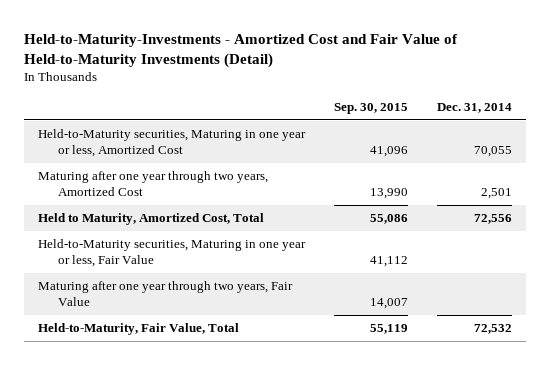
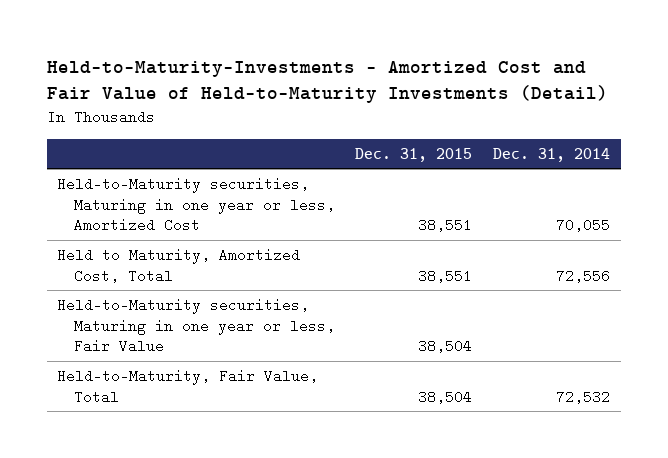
- | Sep. 30, 2015 | Dec. 31, 2014
+ | Dec. 31, 2015 | Dec. 31, 2014
- Maturing after one year through two years, Amortized Cost | 13,990 | 2,501
- Maturing after one year through two years, Fair Value | 14,007 |

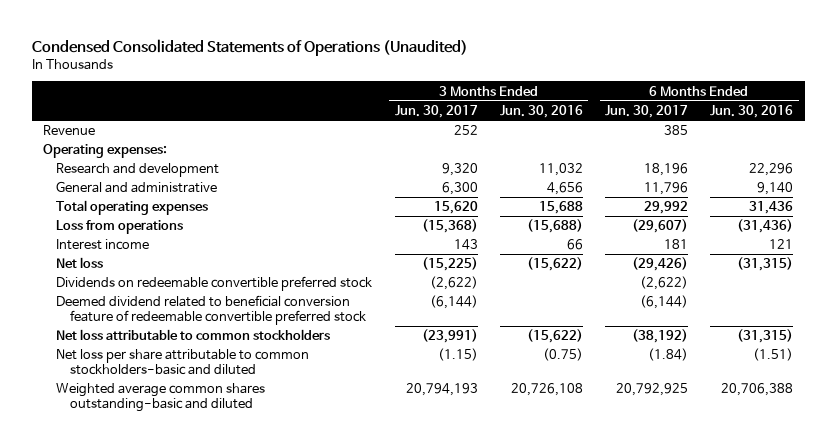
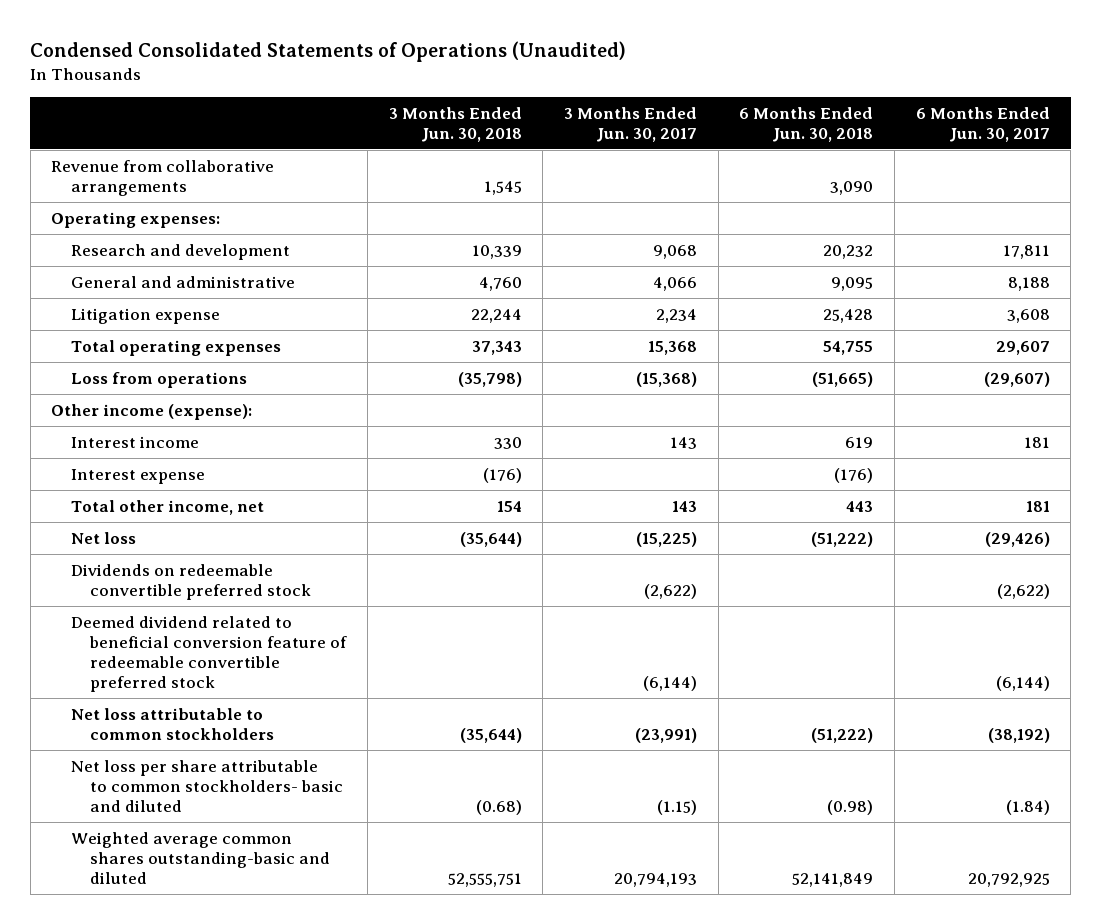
- | 3 Months Ended Jun. 30, 2017 | 3 Months Ended Jun. 30, 2016 | 6 Months Ended Jun. 30, 2017 | 6 Months Ended Jun. 30, 2016
+ | 3 Months Ended Jun. 30, 2018 | 3 Months Ended Jun. 30, 2017 | 6 Months Ended Jun. 30, 2018 | 6 Months Ended Jun. 30, 2017
- Revenue | 252 | | 385 |
+ Revenue from collaborative arrangements | 1,545 | | 3,090 |
- Research and development | 9,320 | 11,032 | 18,196 | 22,296
- General and administrative | 6,300 | 4,656 | 11,796 | 9,140
- Total operating expenses | 15,620 | 15,688 | 29,992 | 31,436
+ Research and development | 10,339 | 9,068 | 20,232 | 17,811
+ General and administrative | 4,760 | 4,066 | 9,095 | 8,188
+ Litigation expense | 22,244 | 2,234 | 25,428 | 3,608
+ Total operating expenses | 37,343 | 15,368 | 54,755 | 29,607
+ Other income (expense):
+ Interest expense | (176) | | (176) |
+ Total other income, net | 154 | 143 | 443 | 181
- Net loss per share attributable to common stockholders-basic and diluted | (1.15) | (0.75) | (1.84) | (1.51)
+ Net loss per share attributable to common stockholders- basic and diluted | (0.68) | (1.15) | (0.98) | (1.84)

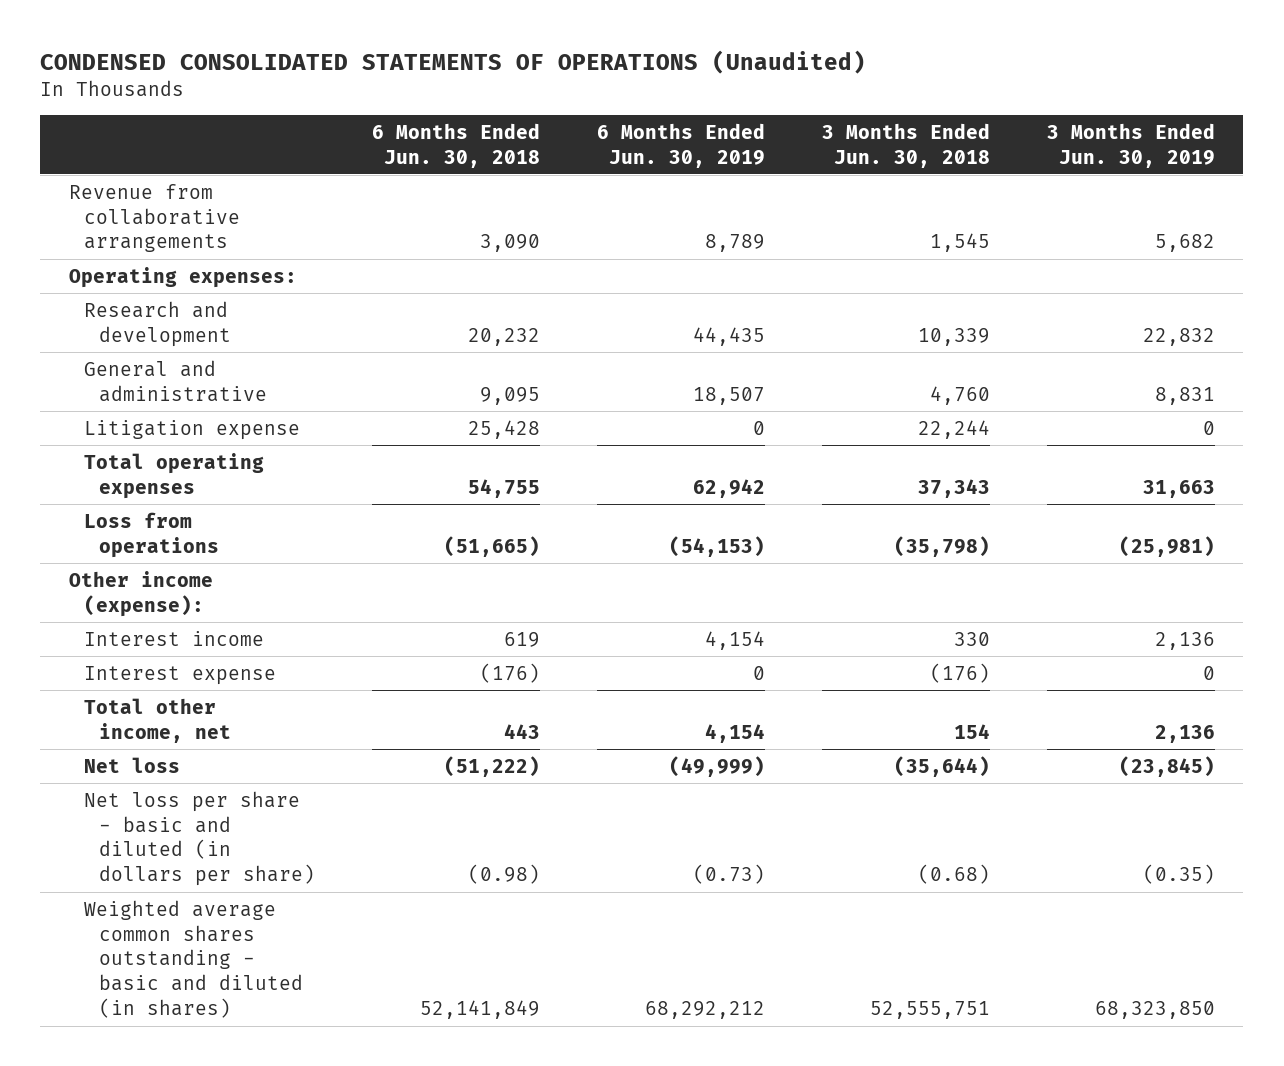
- Condensed Consolidated Statements of Operations (Unaudited)
+ CONDENSED CONSOLIDATED STATEMENTS OF OPERATIONS (Unaudited)
- | 3 Months Ended Jun. 30, 2018 | 3 Months Ended Jun. 30, 2017 | 6 Months Ended Jun. 30, 2018 | 6 Months Ended Jun. 30, 2017
+ | 6 Months Ended Jun. 30, 2018 | 6 Months Ended Jun. 30, 2019 | 3 Months Ended Jun. 30, 2018 | 3 Months Ended Jun. 30, 2019
- Dividends on redeemable convertible preferred stock | | (2,622) | | (2,622)
- Deemed dividend related to beneficial conversion feature of redeemable convertible preferred stock | | (6,144) | | (6,144)
- Net loss attributable to common stockholders | (35,644) | (23,991) | (51,222) | (38,192)
- Net loss per share attributable to common stockholders- basic and diluted | (0.68) | (1.15) | (0.98) | (1.84)
- Weighted average common shares outstanding-basic and diluted | 52,555,751 | 20,794,193 | 52,141,849 | 20,792,925
+ Net loss per share - basic and diluted (in dollars per share) | (0.98) | (0.73) | (0.68) | (0.35)
+ Weighted average common shares outstanding - basic and diluted (in shares) | 52,141,849 | 68,292,212 | 52,555,751 | 68,323,850

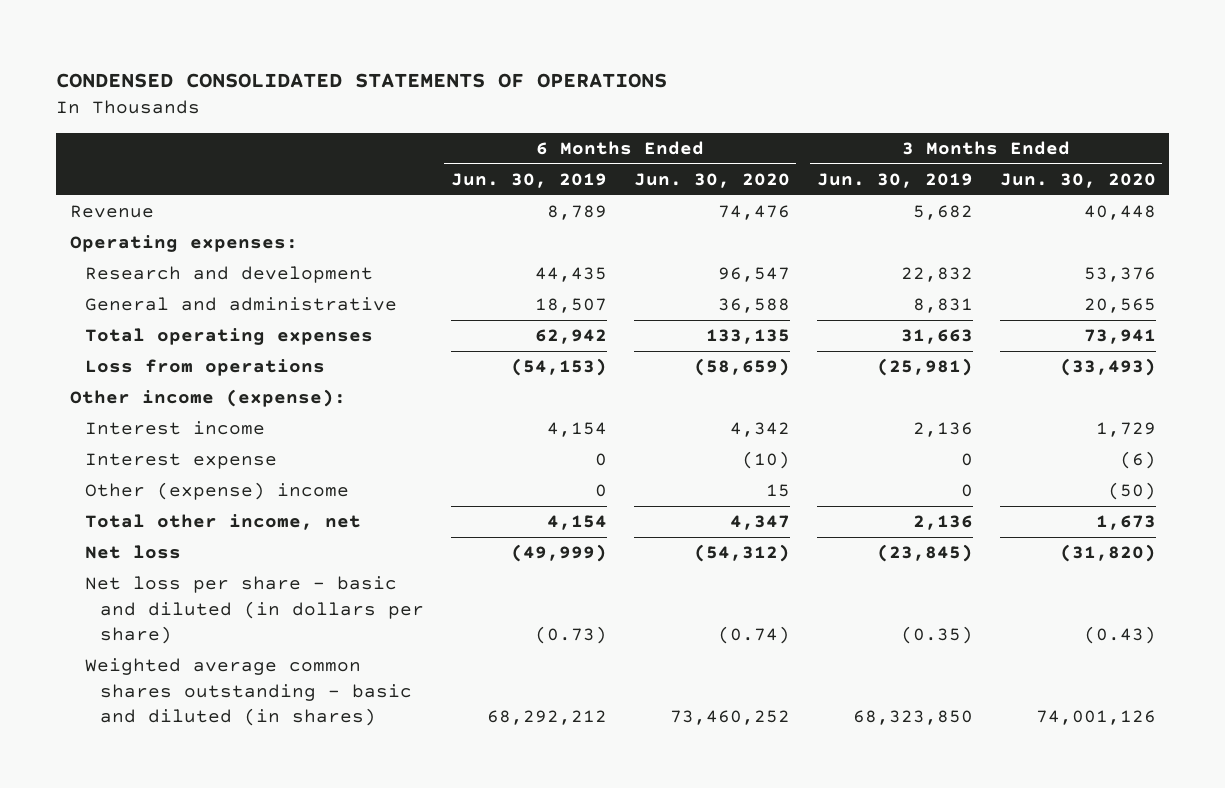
- CONDENSED CONSOLIDATED STATEMENTS OF OPERATIONS (Unaudited)
+ CONDENSED CONSOLIDATED STATEMENTS OF OPERATIONS
- | 6 Months Ended Jun. 30, 2018 | 6 Months Ended Jun. 30, 2019 | 3 Months Ended Jun. 30, 2018 | 3 Months Ended Jun. 30, 2019
+ | 6 Months Ended Jun. 30, 2019 | 6 Months Ended Jun. 30, 2020 | 3 Months Ended Jun. 30, 2019 | 3 Months Ended Jun. 30, 2020
- Revenue from collaborative arrangements | 3,090 | 8,789 | 1,545 | 5,682
+ Revenue | 8,789 | 74,476 | 5,682 | 40,448
- Litigation expense | 25,428 | 0 | 22,244 | 0
+ Other (expense) income | 0 | 15 | 0 | (50)

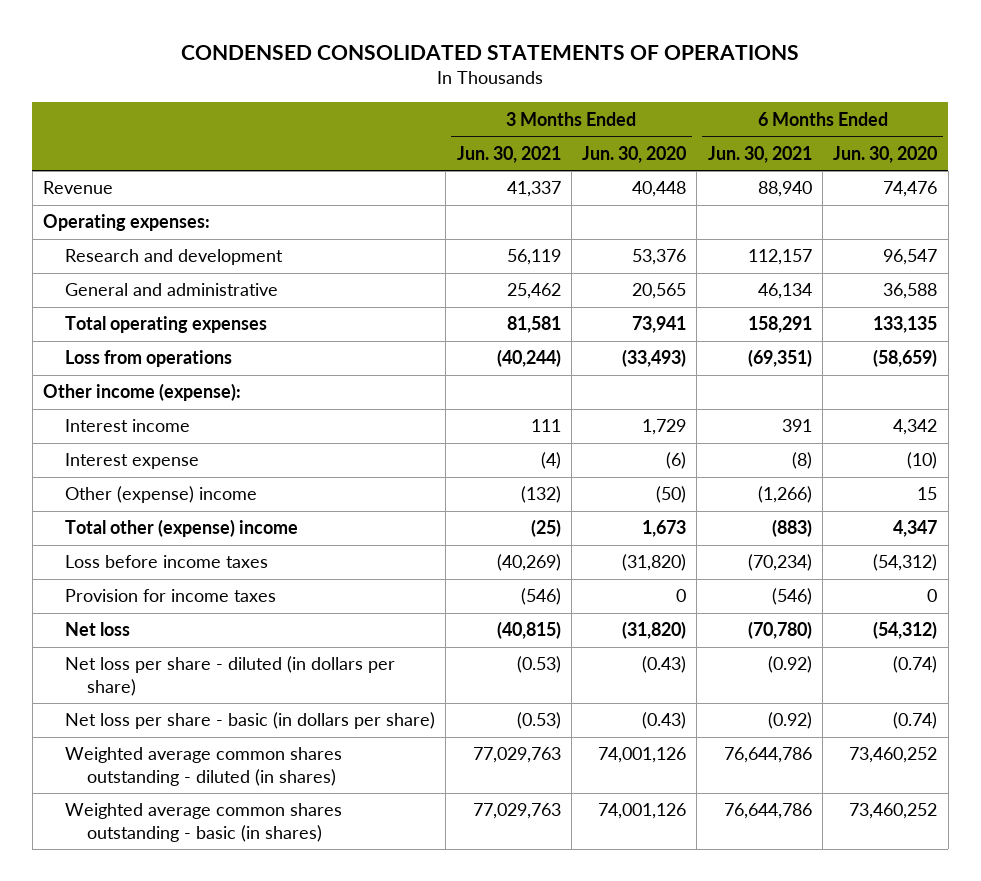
- | 6 Months Ended Jun. 30, 2019 | 6 Months Ended Jun. 30, 2020 | 3 Months Ended Jun. 30, 2019 | 3 Months Ended Jun. 30, 2020
+ | 3 Months Ended Jun. 30, 2021 | 3 Months Ended Jun. 30, 2020 | 6 Months Ended Jun. 30, 2021 | 6 Months Ended Jun. 30, 2020
- Total other income, net | 4,154 | 4,347 | 2,136 | 1,673
+ Total other (expense) income | (25) | 1,673 | (883) | 4,347
+ Loss before income taxes | (40,269) | (31,820) | (70,234) | (54,312)
+ Provision for income taxes | (546) | 0 | (546) | 0
- Net loss per share - basic and diluted (in dollars per share) | (0.73) | (0.74) | (0.35) | (0.43)
- Weighted average common shares outstanding - basic and diluted (in shares) | 68,292,212 | 73,460,252 | 68,323,850 | 74,001,126
+ Net loss per share - diluted (in dollars per share) | (0.53) | (0.43) | (0.92) | (0.74)
+ Net loss per share - basic (in dollars per share) | (0.53) | (0.43) | (0.92) | (0.74)
+ Weighted average common shares outstanding - diluted (in shares) | 77,029,763 | 74,001,126 | 76,644,786 | 73,460,252
+ Weighted average common shares outstanding - basic (in shares) | 77,029,763 | 74,001,126 | 76,644,786 | 73,460,252

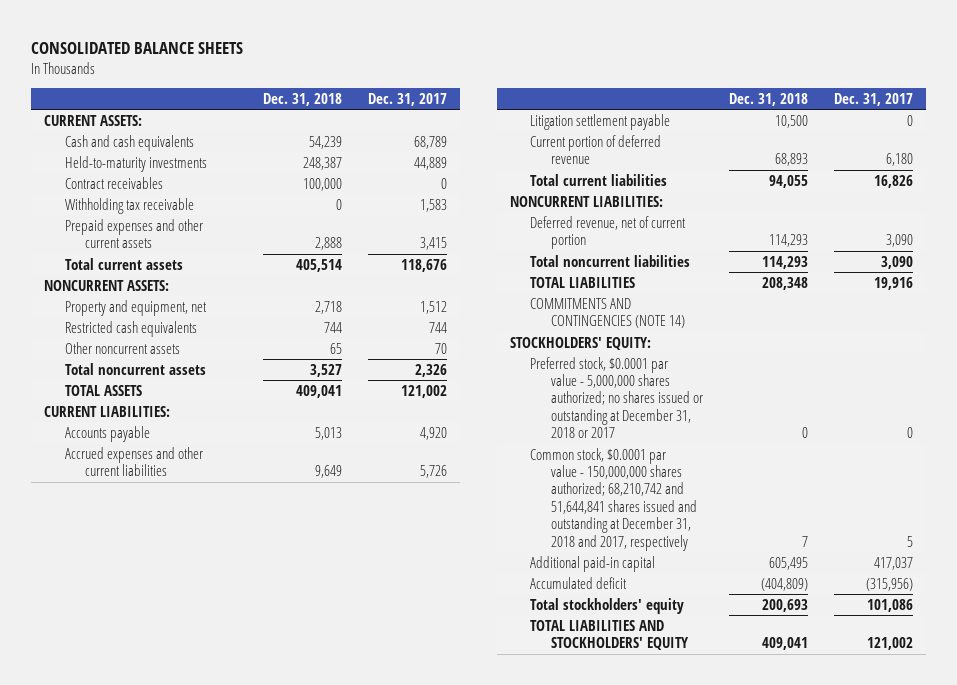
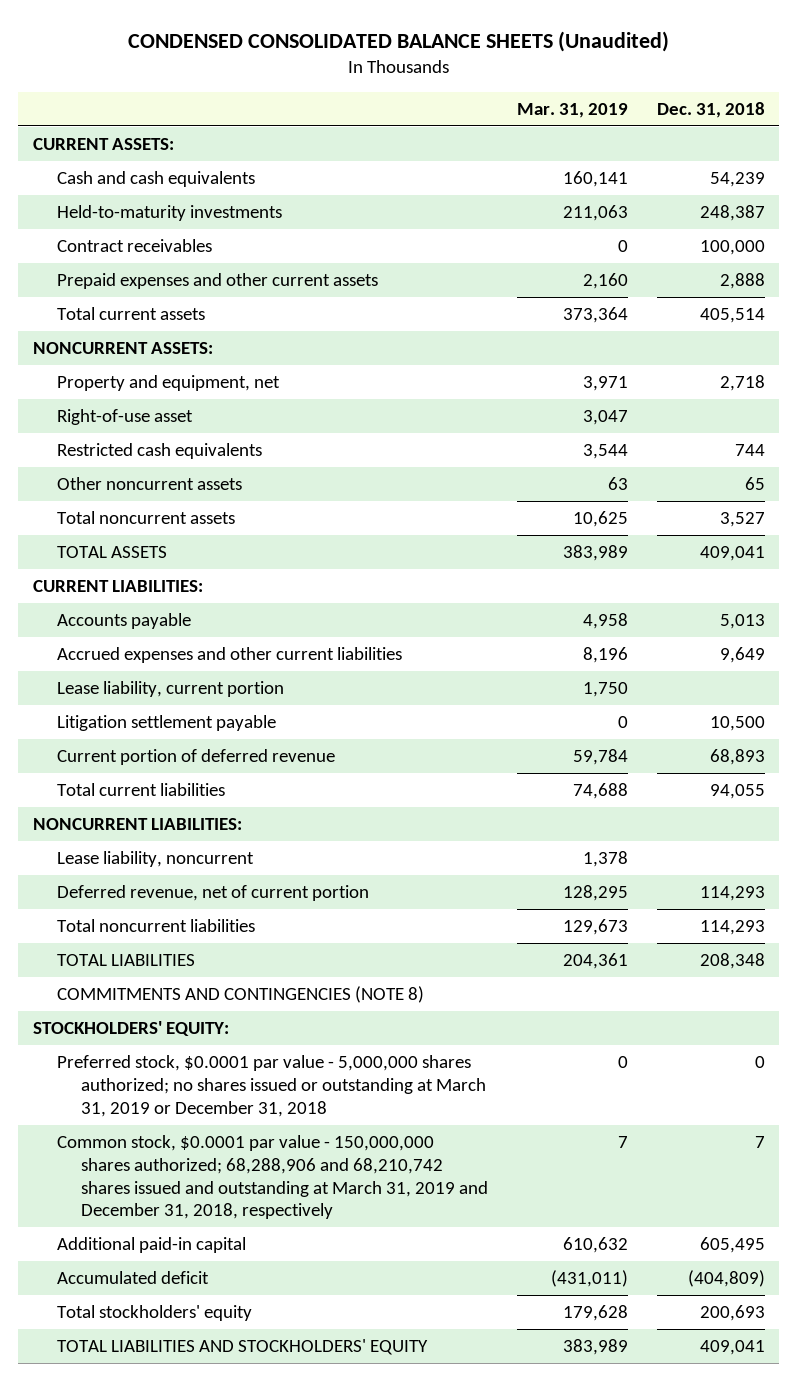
- CONSOLIDATED BALANCE SHEETS
+ CONDENSED CONSOLIDATED BALANCE SHEETS (Unaudited)
- | Dec. 31, 2018 | Dec. 31, 2017
+ | Mar. 31, 2019 | Dec. 31, 2018
- Withholding tax receivable | 0 | 1,583
+ Right-of-use asset | 3,047 |
+ Lease liability, current portion | 1,750 |
+ Lease liability, noncurrent | 1,378 |
- COMMITMENTS AND CONTINGENCIES (NOTE 14)
+ COMMITMENTS AND CONTINGENCIES (NOTE 8)
- Preferred stock, $0.0001 par value - 5,000,000 shares authorized; no shares issued or outstanding at December 31, 2018 or 2017 | 0 | 0
- Common stock, $0.0001 par value - 150,000,000 shares authorized; 68,210,742 and 51,644,841 shares issued and outstanding at December 31, 2018 and 2017, respectively | 7 | 5
+ Preferred stock, $0.0001 par value - 5,000,000 shares authorized; no shares issued or outstanding at March 31, 2019 or December 31, 2018 | 0 | 0
+ Common stock, $0.0001 par value - 150,000,000 shares authorized; 68,288,906 and 68,210,742 shares issued and outstanding at March 31, 2019 and December 31, 2018, respectively | 7 | 7

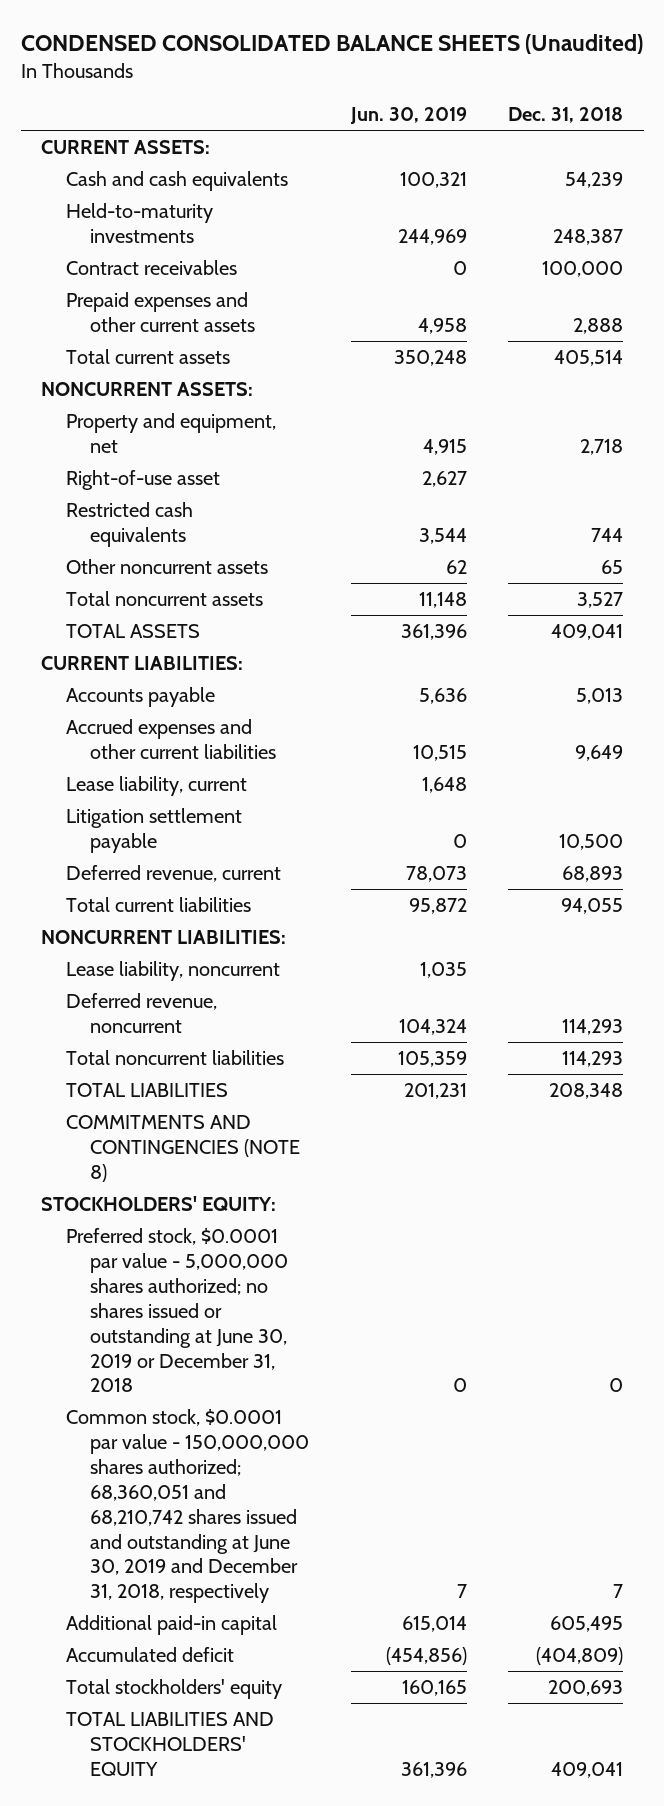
- | Mar. 31, 2019 | Dec. 31, 2018
+ | Jun. 30, 2019 | Dec. 31, 2018
- Lease liability, current portion | 1,750 |
+ Lease liability, current | 1,648 |
- Current portion of deferred revenue | 59,784 | 68,893
+ Deferred revenue, current | 78,073 | 68,893
- Deferred revenue, net of current portion | 128,295 | 114,293
+ Deferred revenue, noncurrent | 104,324 | 114,293
- Preferred stock, $0.0001 par value - 5,000,000 shares authorized; no shares issued or outstanding at March 31, 2019 or December 31, 2018 | 0 | 0
- Common stock, $0.0001 par value - 150,000,000 shares authorized; 68,288,906 and 68,210,742 shares issued and outstanding at March 31, 2019 and December 31, 2018, respectively | 7 | 7
+ Preferred stock, $0.0001 par value - 5,000,000 shares authorized; no shares issued or outstanding at June 30, 2019 or December 31, 2018 | 0 | 0
+ Common stock, $0.0001 par value - 150,000,000 shares authorized; 68,360,051 and 68,210,742 shares issued and outstanding at June 30, 2019 and December 31, 2018, respectively | 7 | 7

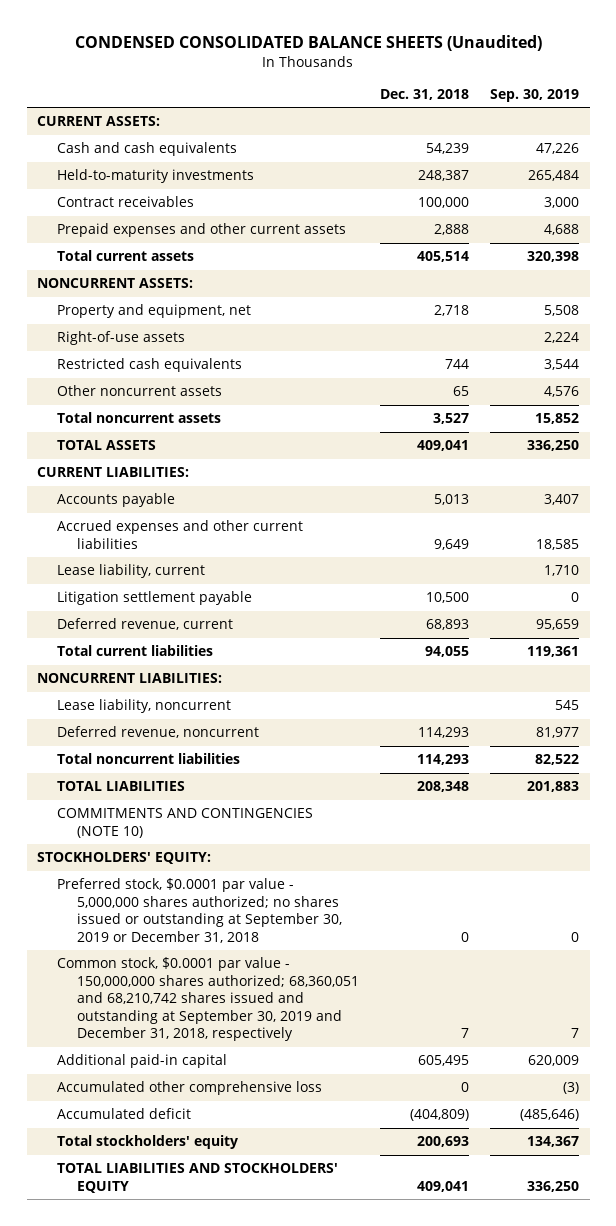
- | Jun. 30, 2019 | Dec. 31, 2018
+ | Dec. 31, 2018 | Sep. 30, 2019
- Right-of-use asset | 2,627 |
+ Right-of-use assets | | 2,224
- COMMITMENTS AND CONTINGENCIES (NOTE 8)
+ COMMITMENTS AND CONTINGENCIES (NOTE 10)
- Preferred stock, $0.0001 par value - 5,000,000 shares authorized; no shares issued or outstanding at June 30, 2019 or December 31, 2018 | 0 | 0
- Common stock, $0.0001 par value - 150,000,000 shares authorized; 68,360,051 and 68,210,742 shares issued and outstanding at June 30, 2019 and December 31, 2018, respectively | 7 | 7
+ Preferred stock, $0.0001 par value - 5,000,000 shares authorized; no shares issued or outstanding at September 30, 2019 or December 31, 2018 | 0 | 0
+ Common stock, $0.0001 par value - 150,000,000 shares authorized; 68,360,051 and 68,210,742 shares issued and outstanding at September 30, 2019 and December 31, 2018, respectively | 7 | 7
+ Accumulated other comprehensive loss | 0 | (3)

